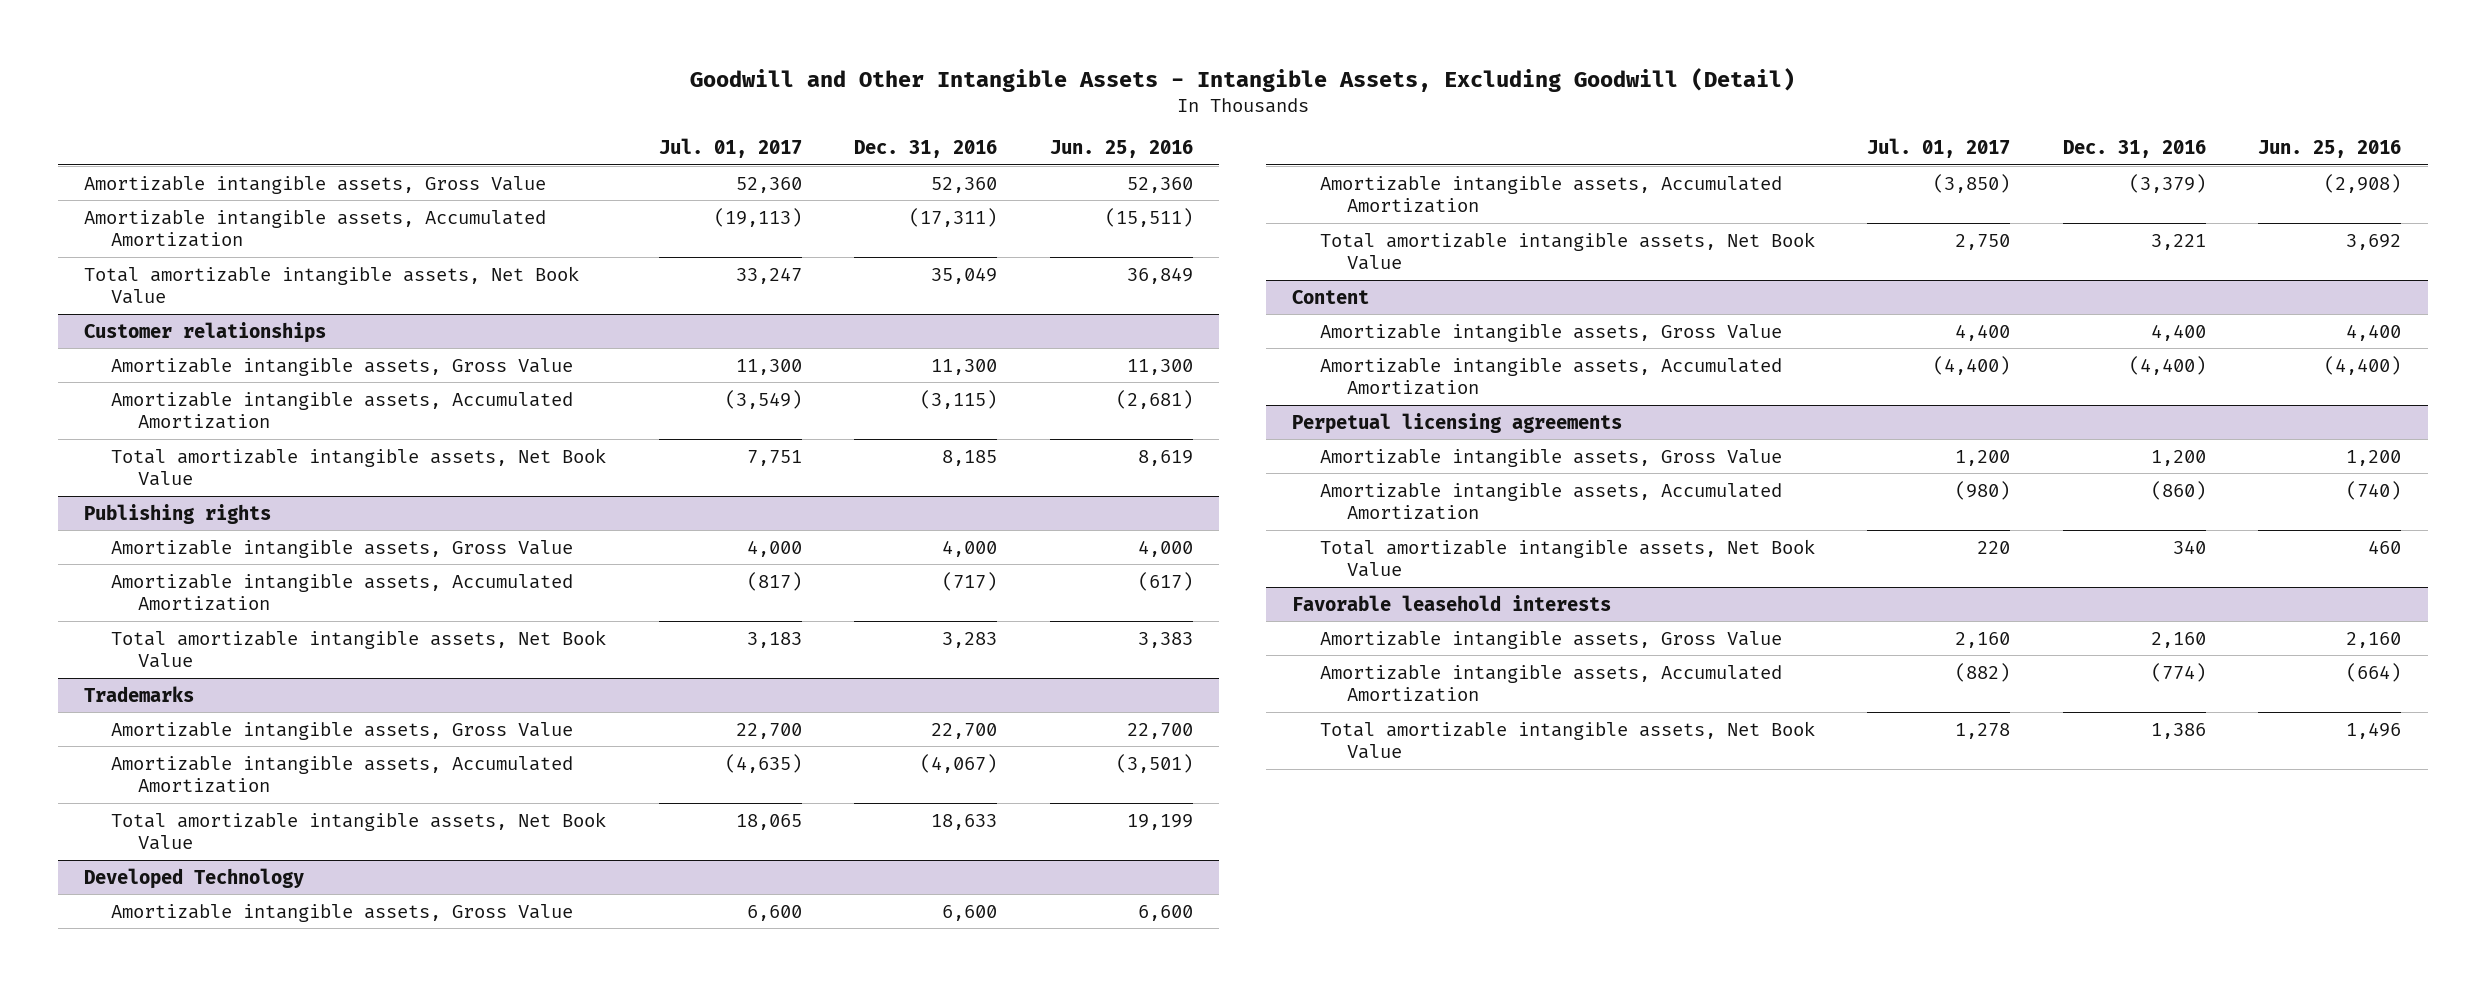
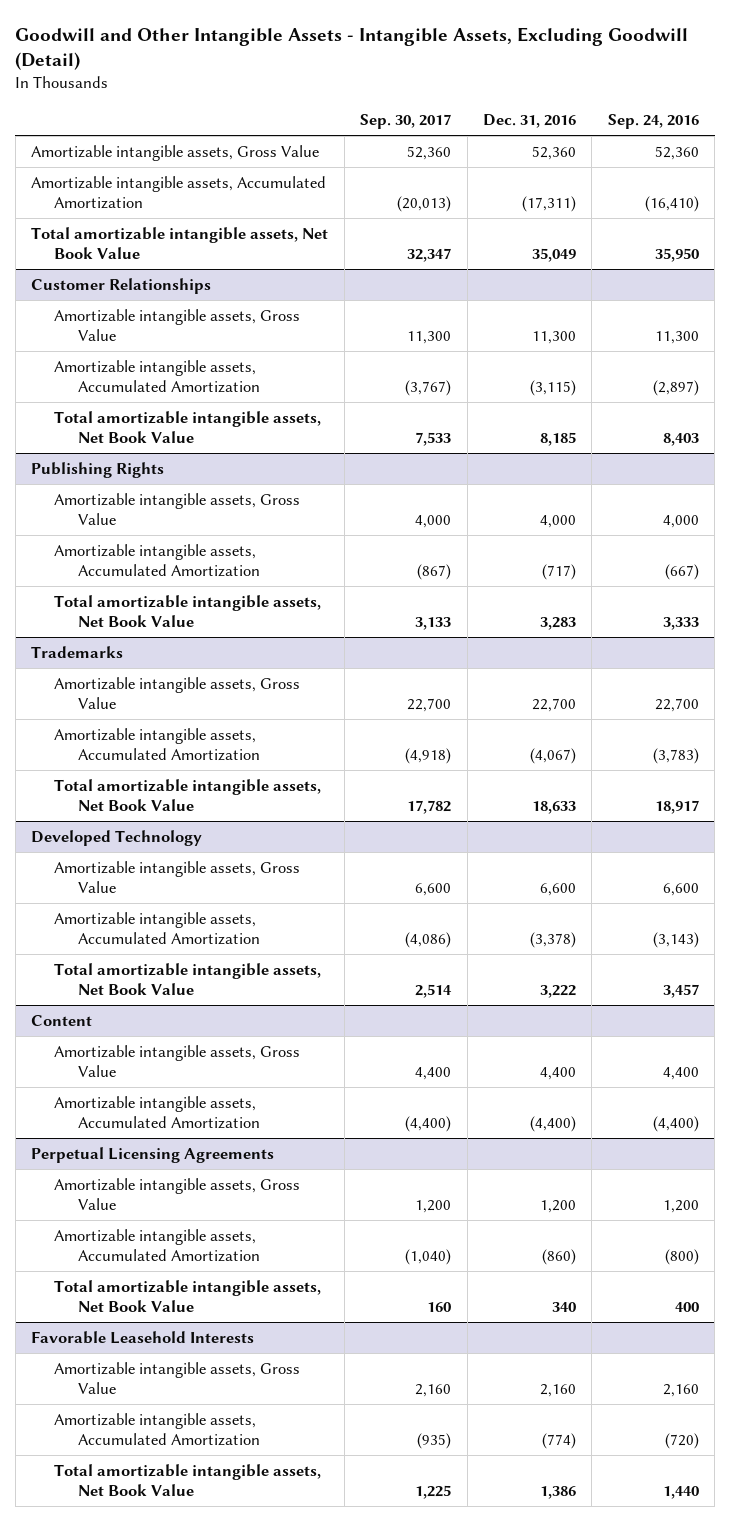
- | Jul. 01, 2017 | Dec. 31, 2016 | Jun. 25, 2016
+ | Sep. 30, 2017 | Dec. 31, 2016 | Sep. 24, 2016
- Customer relationships
+ Customer Relationships
- Publishing rights
+ Publishing Rights
@ Developed Technology
- Amortizable intangible assets, Accumulated Amortization | (3,850) | (3,379) | (2,908)
- Total amortizable intangible assets, Net Book Value | 2,750 | 3,221 | 3,692
+ Amortizable intangible assets, Accumulated Amortization | (4,086) | (3,378) | (3,143)
+ Total amortizable intangible assets, Net Book Value | 2,514 | 3,222 | 3,457
- Perpetual licensing agreements
+ Perpetual Licensing Agreements
- Favorable leasehold interests
+ Favorable Leasehold Interests

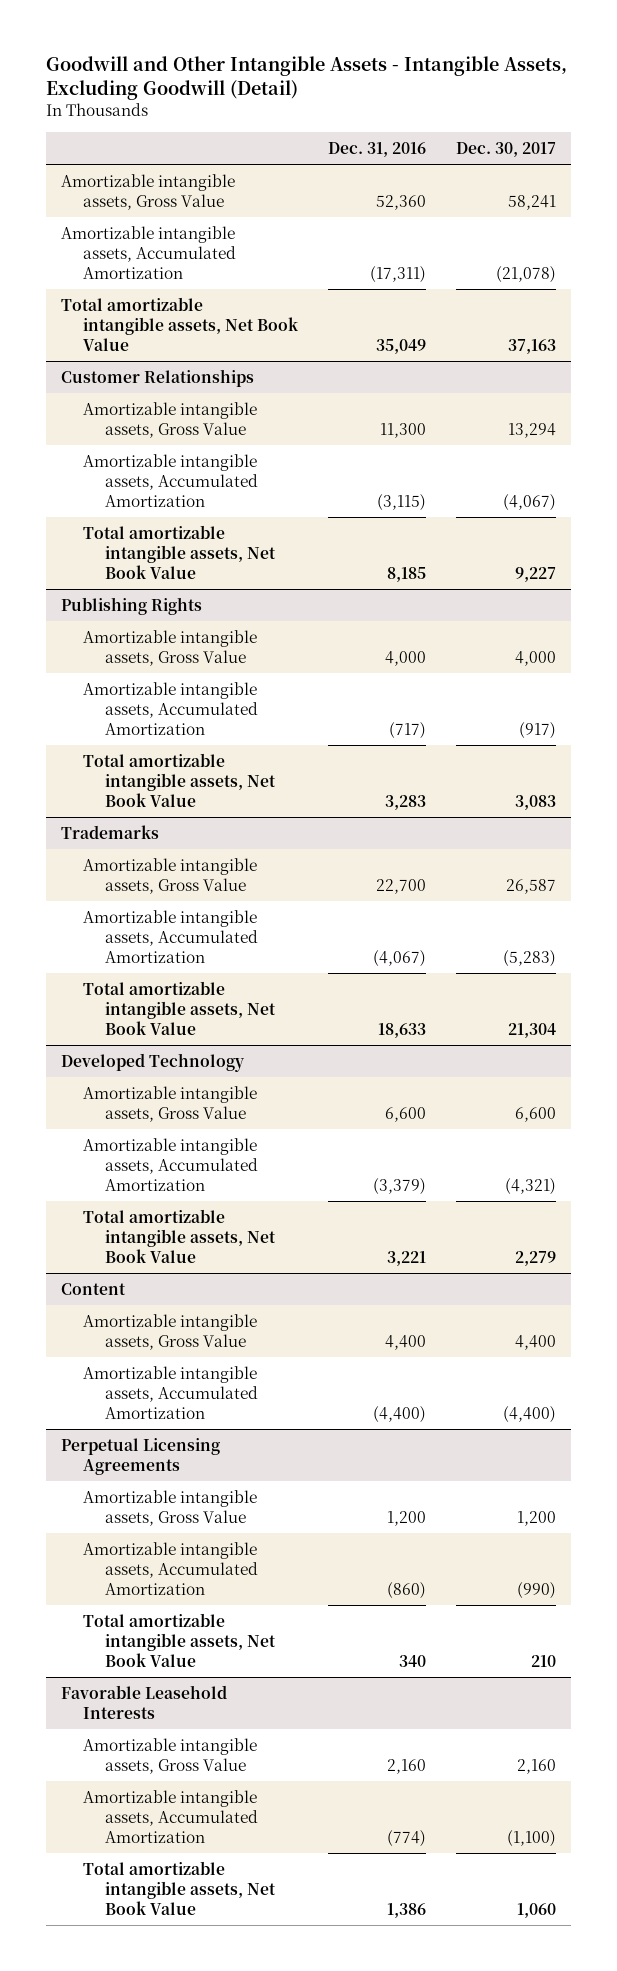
- | Sep. 30, 2017 | Dec. 31, 2016 | Sep. 24, 2016
+ | Dec. 31, 2016 | Dec. 30, 2017
@ Developed Technology
- Amortizable intangible assets, Accumulated Amortization | (4,086) | (3,378) | (3,143)
- Total amortizable intangible assets, Net Book Value | 2,514 | 3,222 | 3,457
+ Amortizable intangible assets, Accumulated Amortization | (3,379) | (4,321)
+ Total amortizable intangible assets, Net Book Value | 3,221 | 2,279

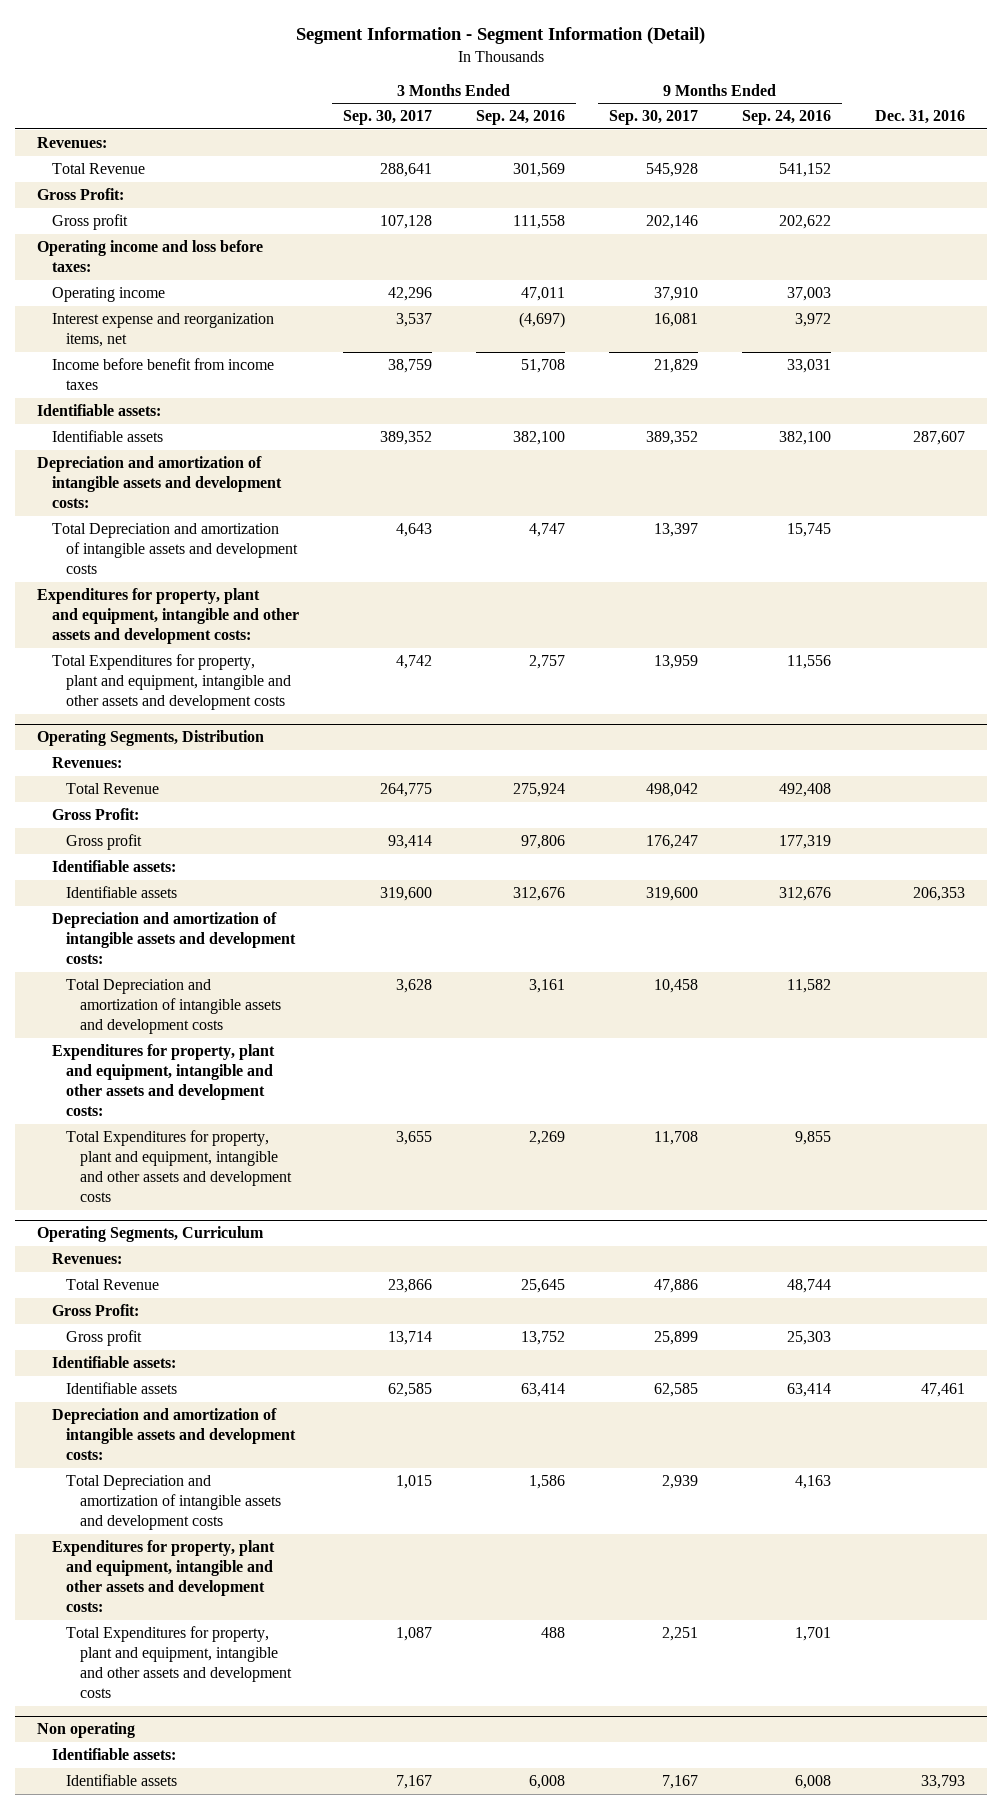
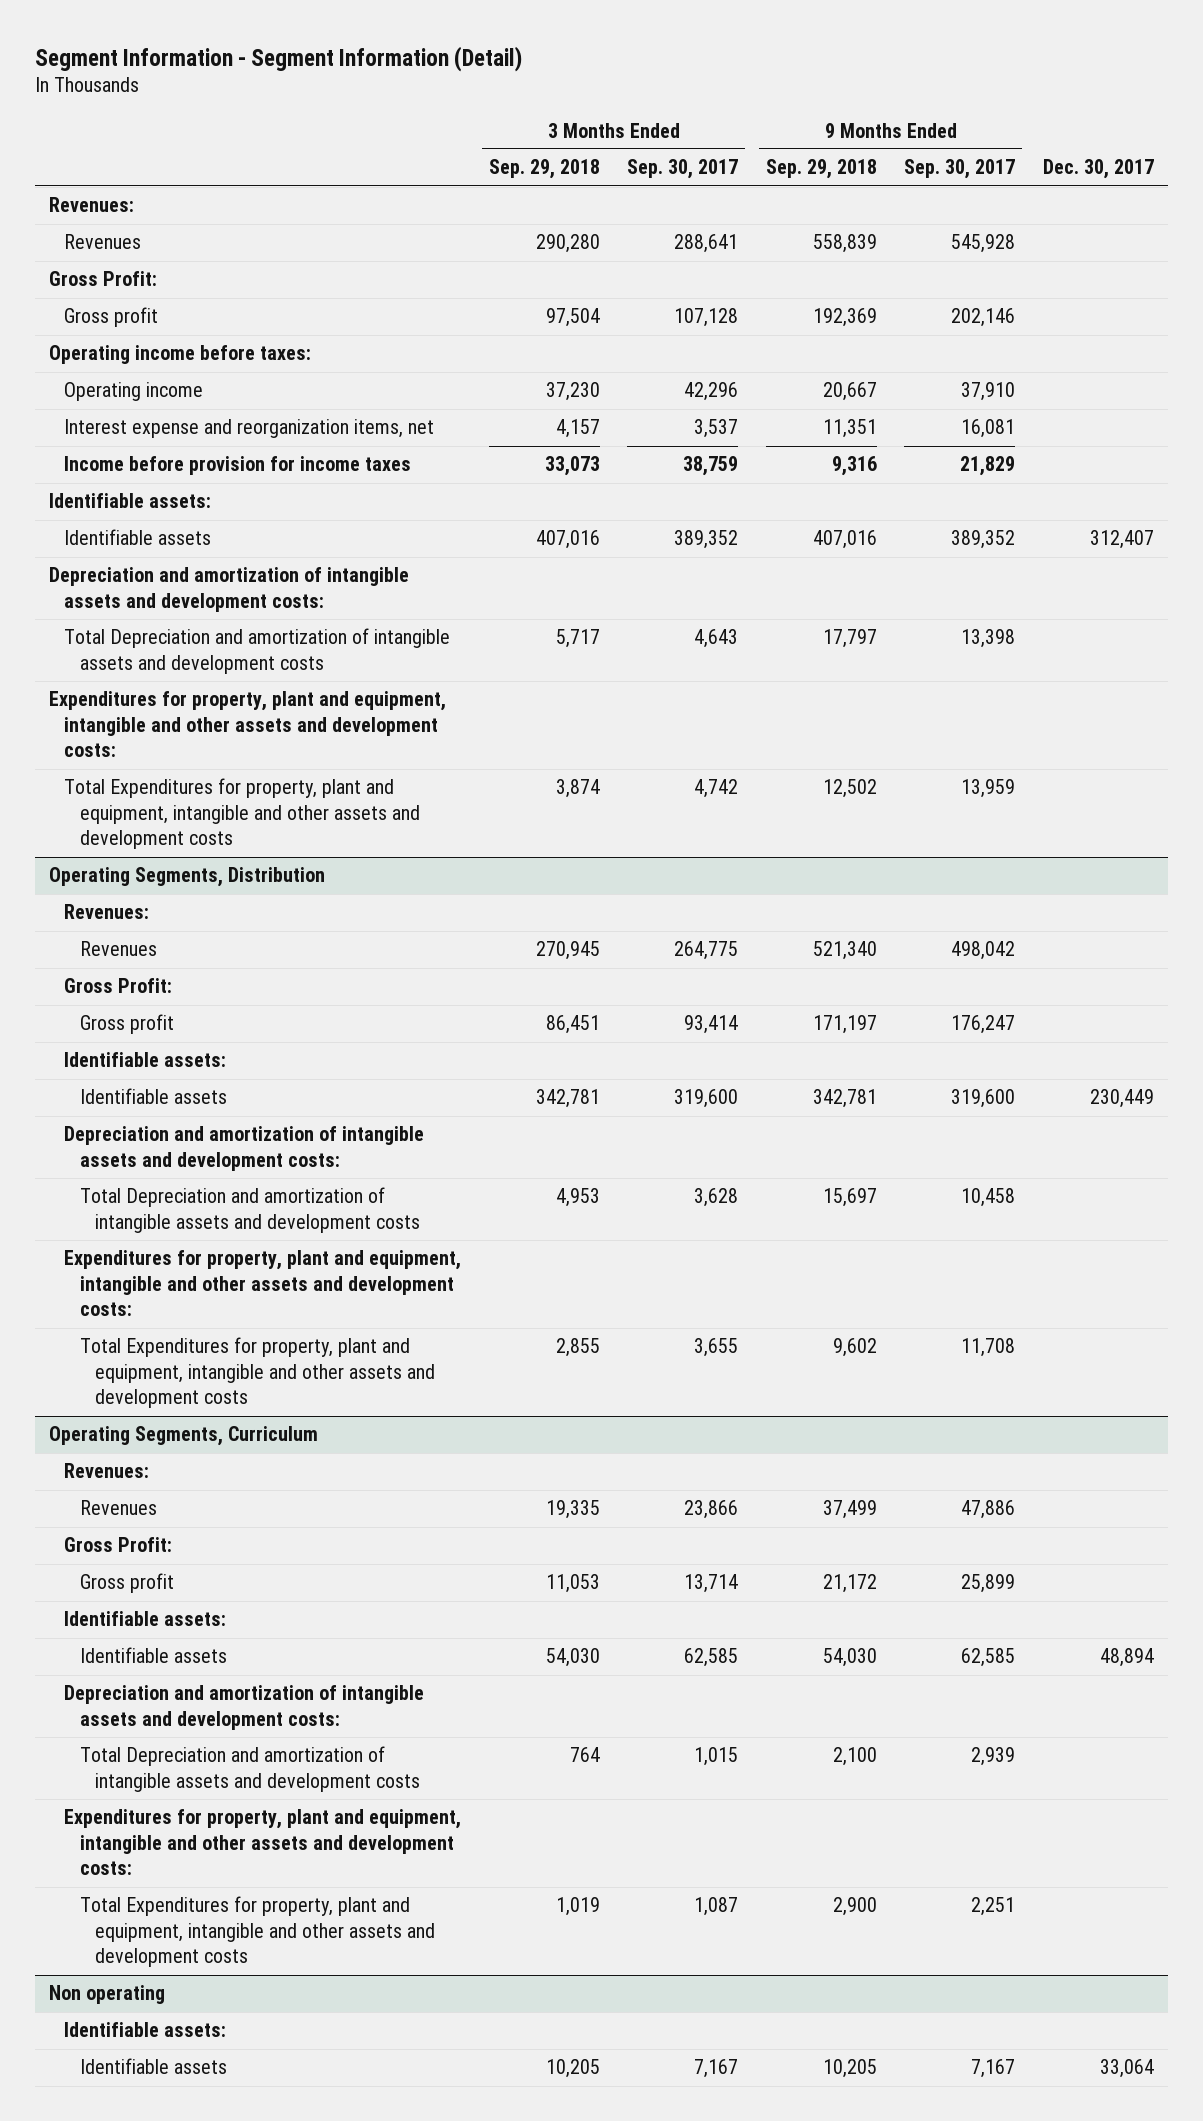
- | 3 Months Ended Sep. 30, 2017 | 3 Months Ended Sep. 24, 2016 | 9 Months Ended Sep. 30, 2017 | 9 Months Ended Sep. 24, 2016 | Dec. 31, 2016
+ | 3 Months Ended Sep. 29, 2018 | 3 Months Ended Sep. 30, 2017 | 9 Months Ended Sep. 29, 2018 | 9 Months Ended Sep. 30, 2017 | Dec. 30, 2017
- Total Revenue | 288,641 | 301,569 | 545,928 | 541,152 |
+ Revenues | 290,280 | 288,641 | 558,839 | 545,928 |
- Operating income and loss before taxes:
+ Operating income before taxes:
- Income before benefit from income taxes | 38,759 | 51,708 | 21,829 | 33,031 |
+ Income before provision for income taxes | 33,073 | 38,759 | 9,316 | 21,829 |
- Total Depreciation and amortization of intangible assets and development costs | 4,643 | 4,747 | 13,397 | 15,745 |
+ Total Depreciation and amortization of intangible assets and development costs | 5,717 | 4,643 | 17,797 | 13,398 |
@ Operating Segments, Distribution
- Total Revenue | 264,775 | 275,924 | 498,042 | 492,408 |
+ Revenues | 270,945 | 264,775 | 521,340 | 498,042 |
@ Operating Segments, Curriculum
- Total Revenue | 23,866 | 25,645 | 47,886 | 48,744 |
+ Revenues | 19,335 | 23,866 | 37,499 | 47,886 |

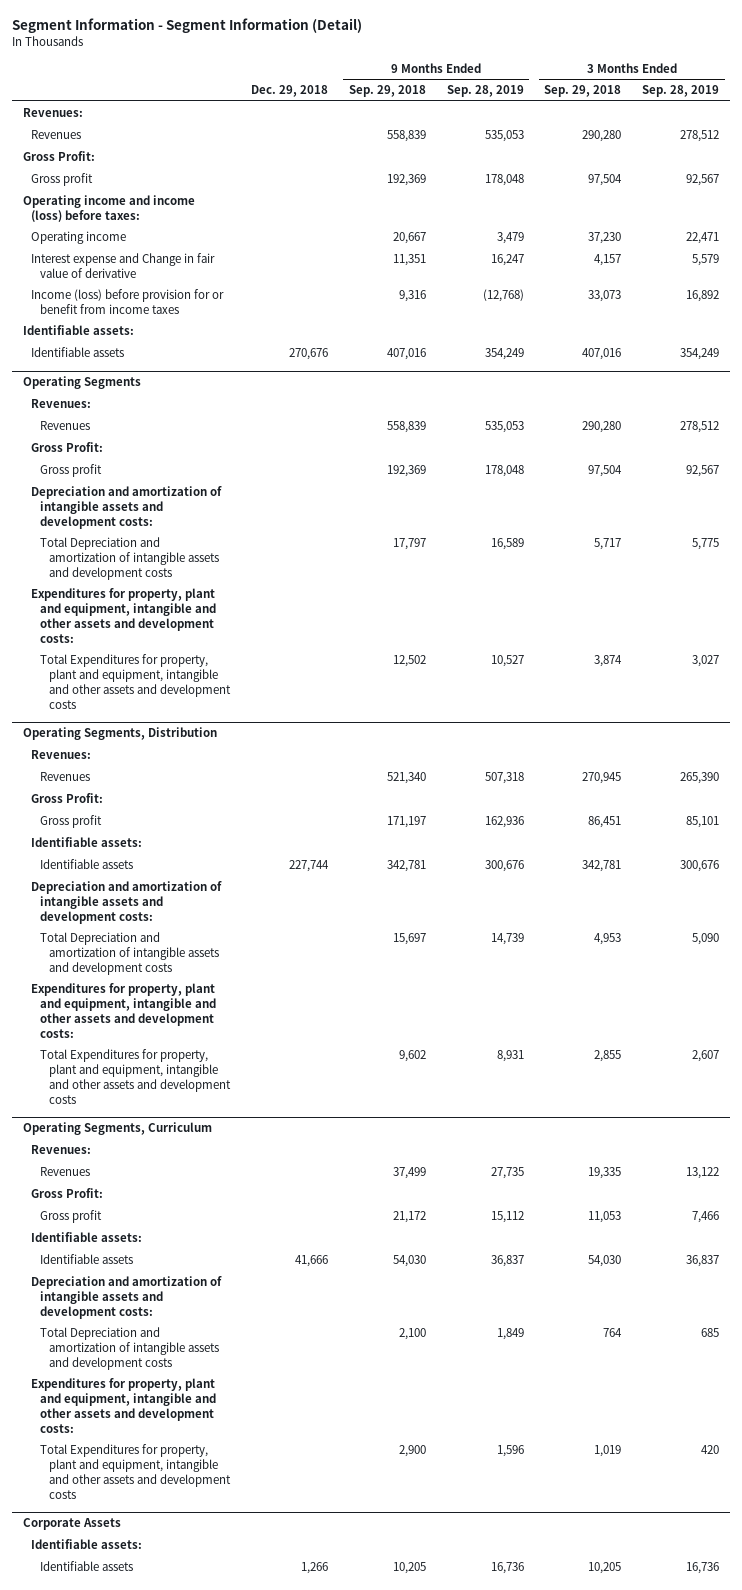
- | 3 Months Ended Sep. 29, 2018 | 3 Months Ended Sep. 30, 2017 | 9 Months Ended Sep. 29, 2018 | 9 Months Ended Sep. 30, 2017 | Dec. 30, 2017
+ | Dec. 29, 2018 | 9 Months Ended Sep. 29, 2018 | 9 Months Ended Sep. 28, 2019 | 3 Months Ended Sep. 29, 2018 | 3 Months Ended Sep. 28, 2019
- Operating income before taxes:
+ Operating income and income (loss) before taxes:
- Interest expense and reorganization items, net | 4,157 | 3,537 | 11,351 | 16,081 |
- Income before provision for income taxes | 33,073 | 38,759 | 9,316 | 21,829 |
+ Interest expense and Change in fair value of derivative | | 11,351 | 16,247 | 4,157 | 5,579
+ Income (loss) before provision for or benefit from income taxes | | 9,316 | (12,768) | 33,073 | 16,892
+ Operating Segments
+ Revenues:
+ Revenues | | 558,839 | 535,053 | 290,280 | 278,512
+ Gross Profit:
+ Gross profit | | 192,369 | 178,048 | 97,504 | 92,567
- Non operating
+ Corporate Assets

